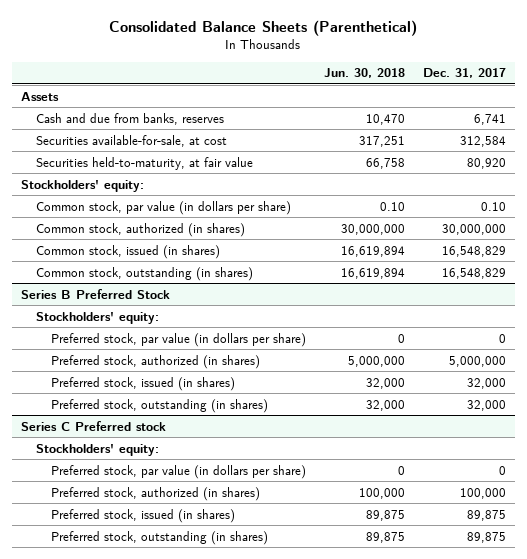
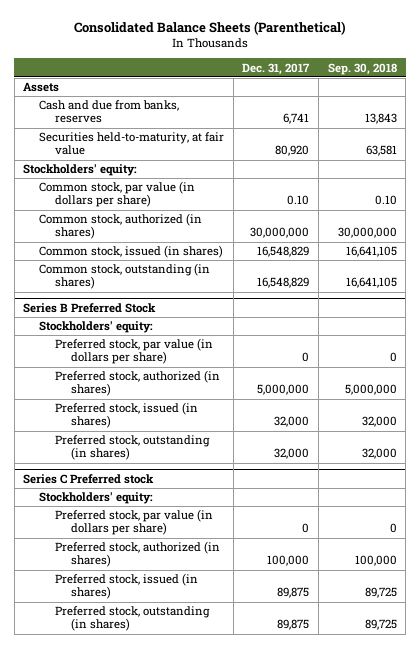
- | Jun. 30, 2018 | Dec. 31, 2017
+ | Dec. 31, 2017 | Sep. 30, 2018
- Securities available-for-sale, at cost | 317,251 | 312,584

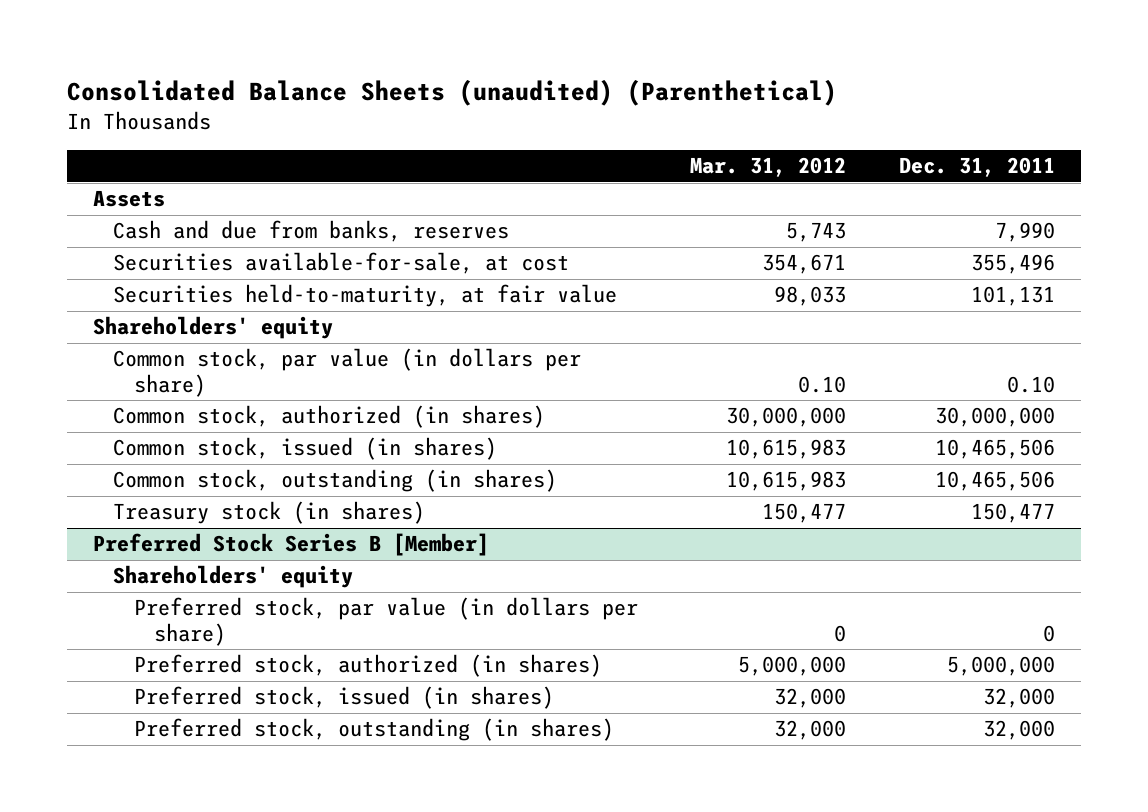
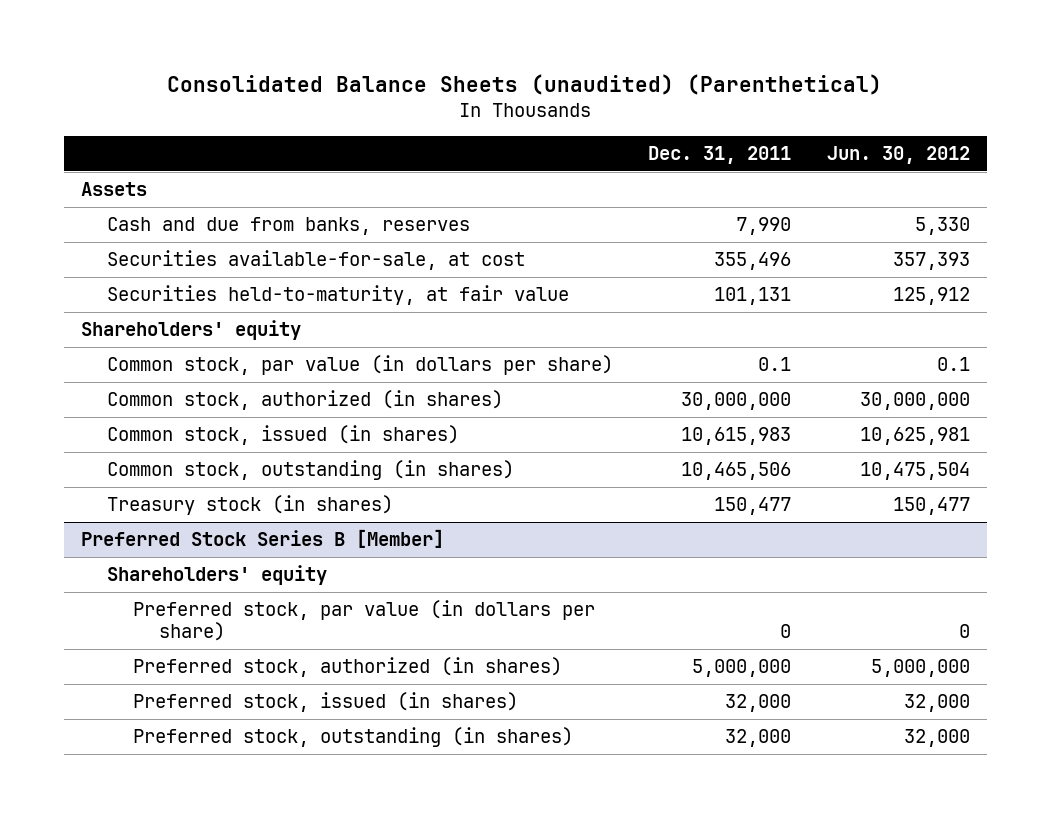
- | Mar. 31, 2012 | Dec. 31, 2011
+ | Dec. 31, 2011 | Jun. 30, 2012
- Common stock, par value (in dollars per share) | 0.10 | 0.10
+ Common stock, par value (in dollars per share) | 0.1 | 0.1
- Common stock, issued (in shares) | 10,615,983 | 10,465,506
+ Common stock, issued (in shares) | 10,615,983 | 10,625,981

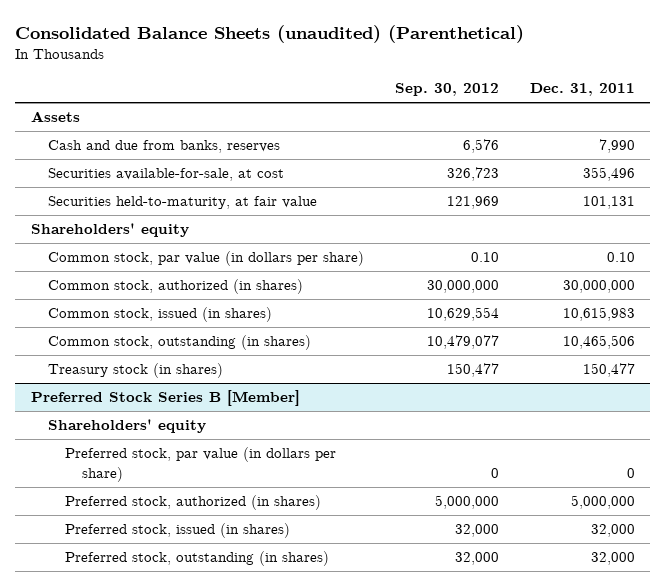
- | Dec. 31, 2011 | Jun. 30, 2012
+ | Sep. 30, 2012 | Dec. 31, 2011
- Common stock, par value (in dollars per share) | 0.1 | 0.1
+ Common stock, par value (in dollars per share) | 0.10 | 0.10

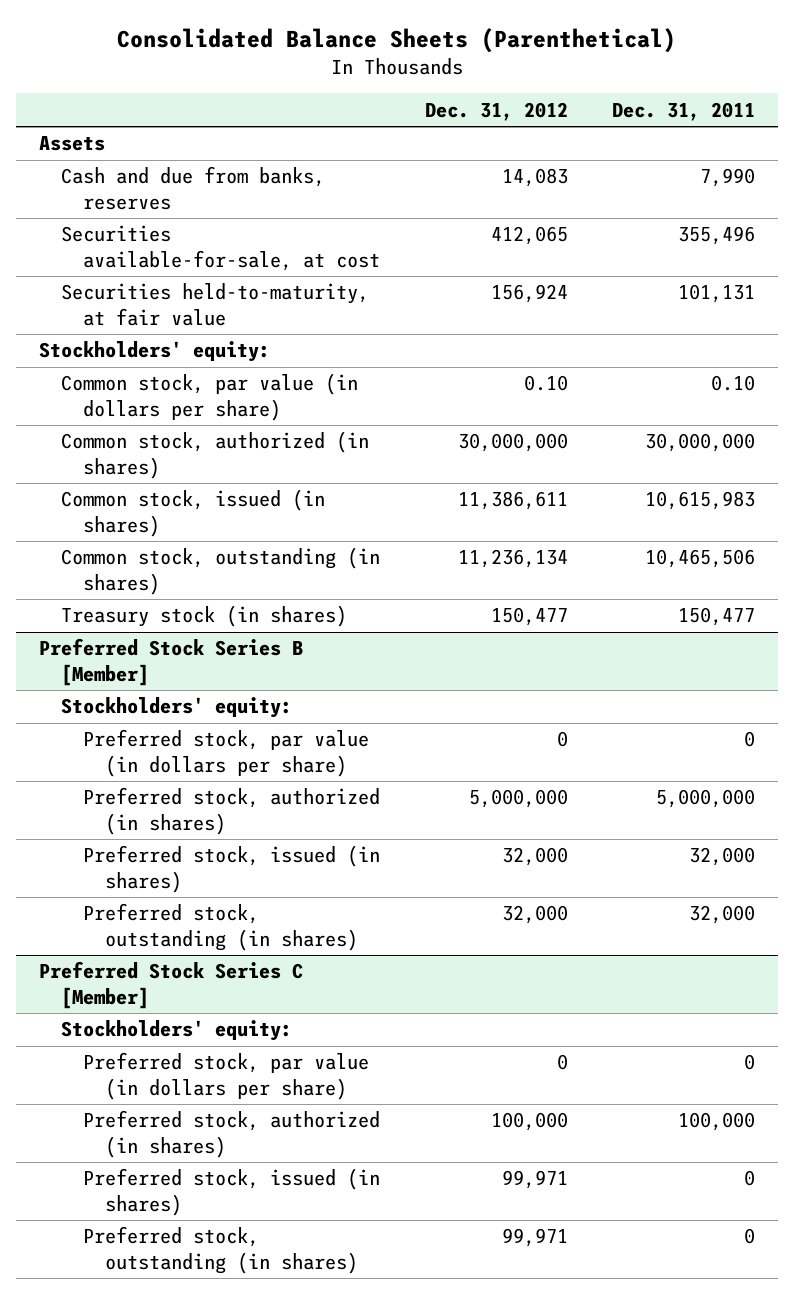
- Consolidated Balance Sheets (unaudited) (Parenthetical)
+ Consolidated Balance Sheets (Parenthetical)
- | Sep. 30, 2012 | Dec. 31, 2011
+ | Dec. 31, 2012 | Dec. 31, 2011
- Shareholders' equity
+ Stockholders' equity:
@ Preferred Stock Series B [Member]
- Shareholders' equity
+ Stockholders' equity:
+ Preferred Stock Series C [Member]
+ Stockholders' equity:
+ Preferred stock, par value (in dollars per share) | 0 | 0
+ Preferred stock, authorized (in shares) | 100,000 | 100,000
+ Preferred stock, issued (in shares) | 99,971 | 0
+ Preferred stock, outstanding (in shares) | 99,971 | 0

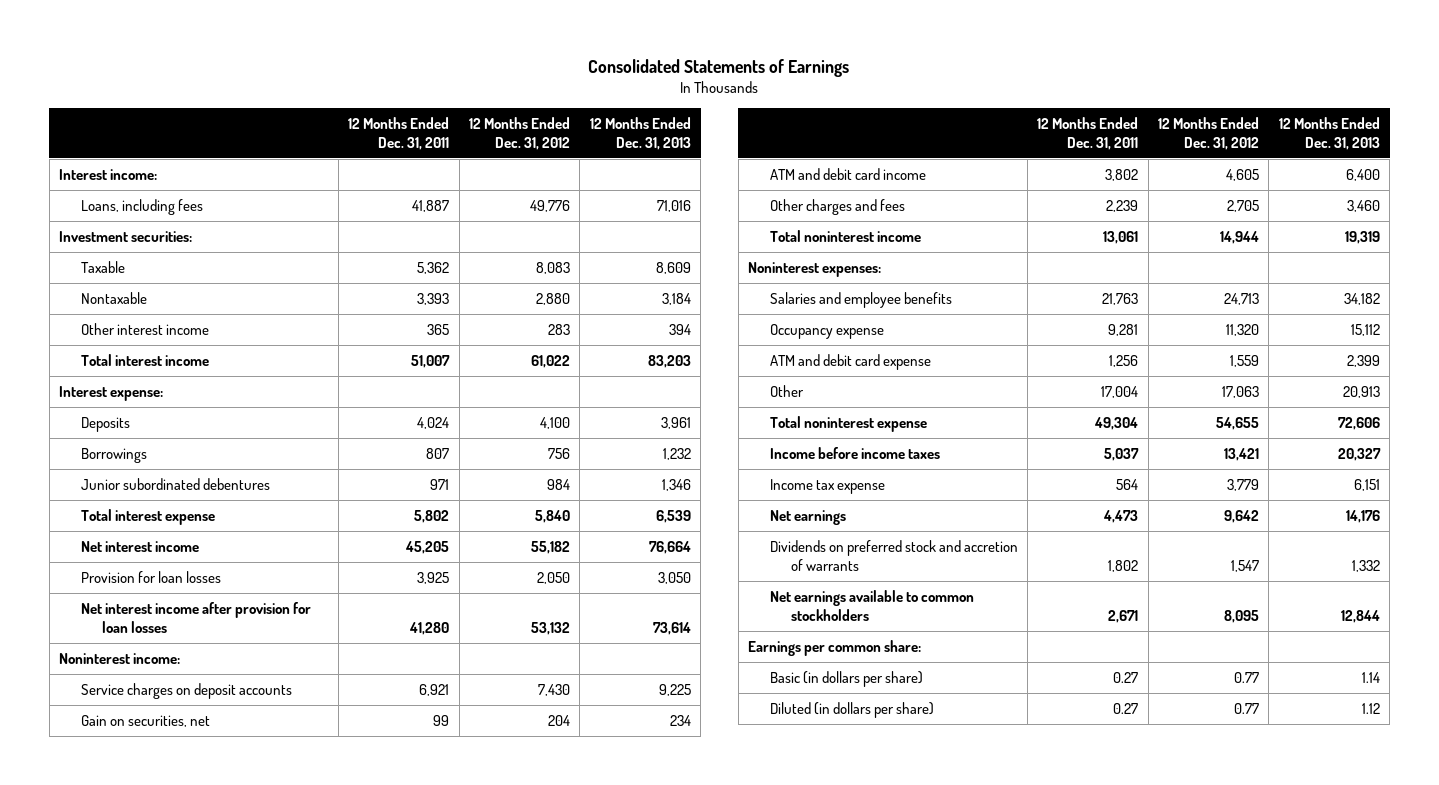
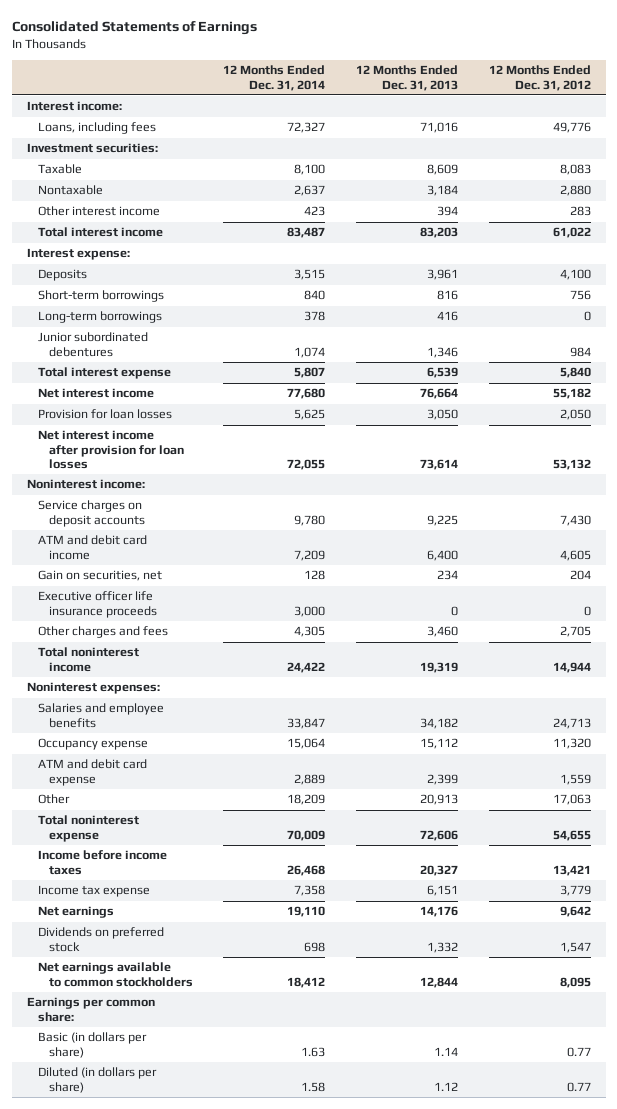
- | 12 Months Ended Dec. 31, 2011 | 12 Months Ended Dec. 31, 2012 | 12 Months Ended Dec. 31, 2013
+ | 12 Months Ended Dec. 31, 2014 | 12 Months Ended Dec. 31, 2013 | 12 Months Ended Dec. 31, 2012
- Borrowings | 807 | 756 | 1,232
+ Short-term borrowings | 840 | 816 | 756
+ Long-term borrowings | 378 | 416 | 0
moved down: Gain on securities, net | 128 | 234 | 204
+ Executive officer life insurance proceeds | 3,000 | 0 | 0
- Dividends on preferred stock and accretion of warrants | 1,802 | 1,547 | 1,332
+ Dividends on preferred stock | 698 | 1,332 | 1,547

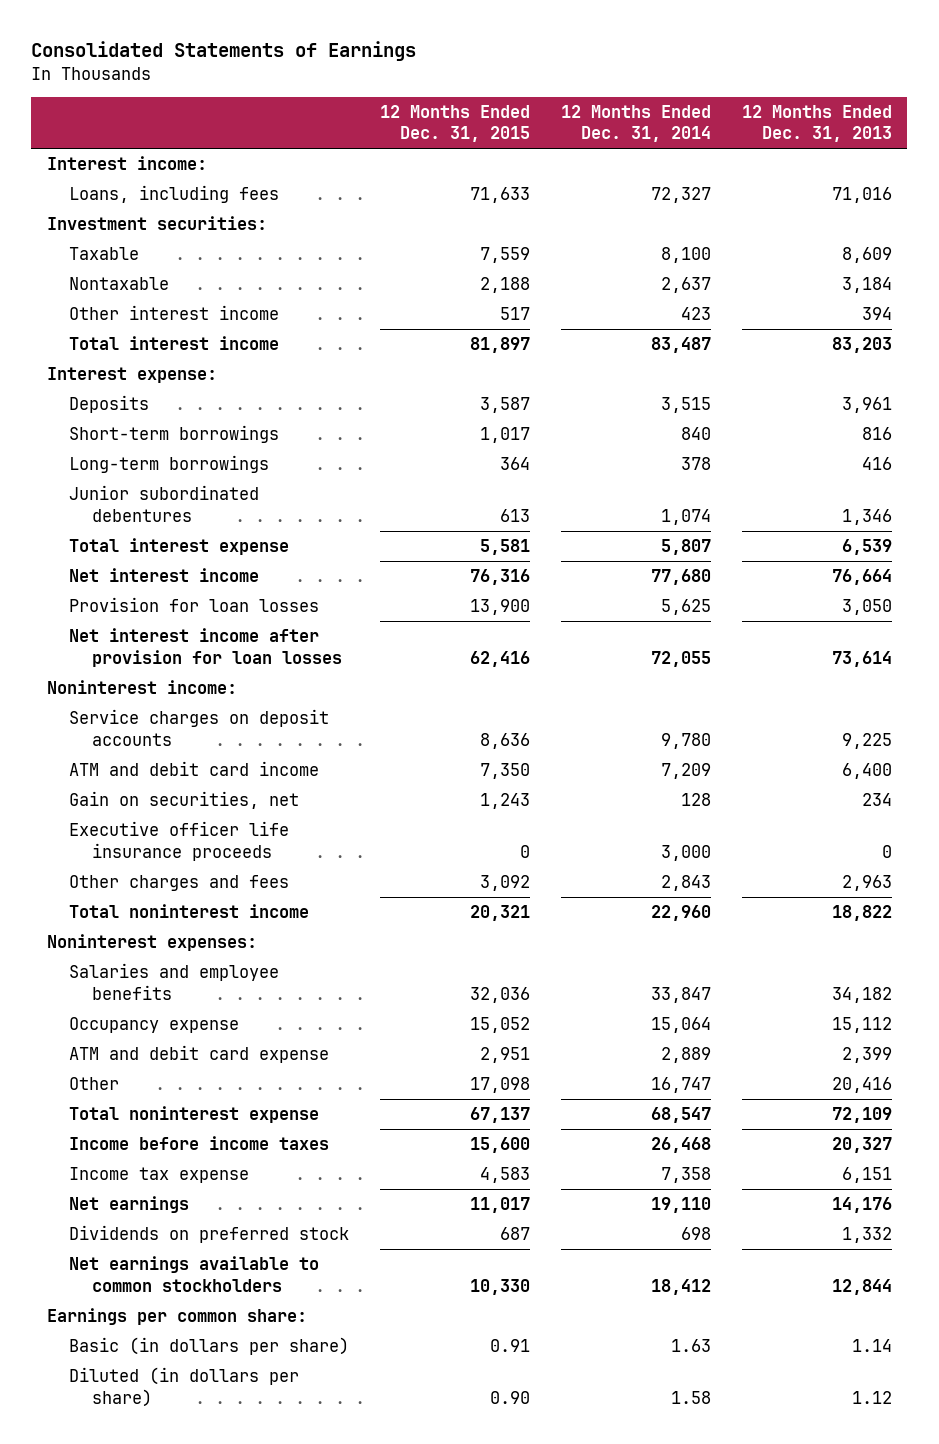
- | 12 Months Ended Dec. 31, 2014 | 12 Months Ended Dec. 31, 2013 | 12 Months Ended Dec. 31, 2012
+ | 12 Months Ended Dec. 31, 2015 | 12 Months Ended Dec. 31, 2014 | 12 Months Ended Dec. 31, 2013
- Other charges and fees | 4,305 | 3,460 | 2,705
- Total noninterest income | 24,422 | 19,319 | 14,944
+ Other charges and fees | 3,092 | 2,843 | 2,963
+ Total noninterest income | 20,321 | 22,960 | 18,822
- Other | 18,209 | 20,913 | 17,063
- Total noninterest expense | 70,009 | 72,606 | 54,655
+ Other | 17,098 | 16,747 | 20,416
+ Total noninterest expense | 67,137 | 68,547 | 72,109

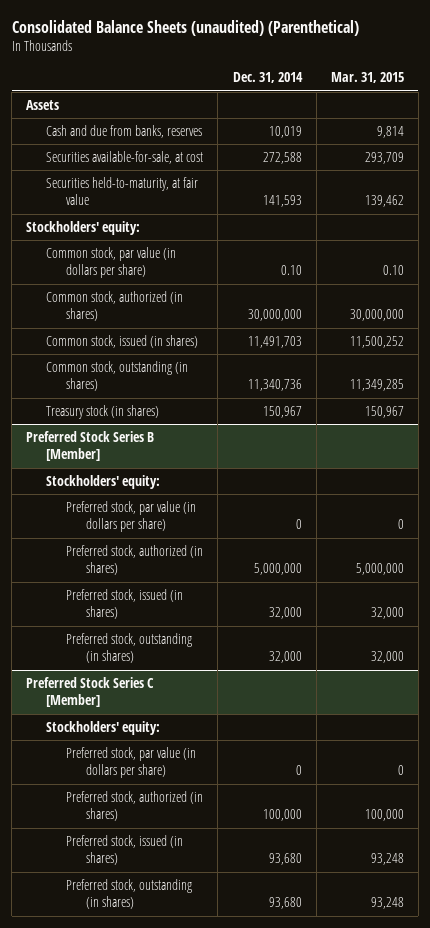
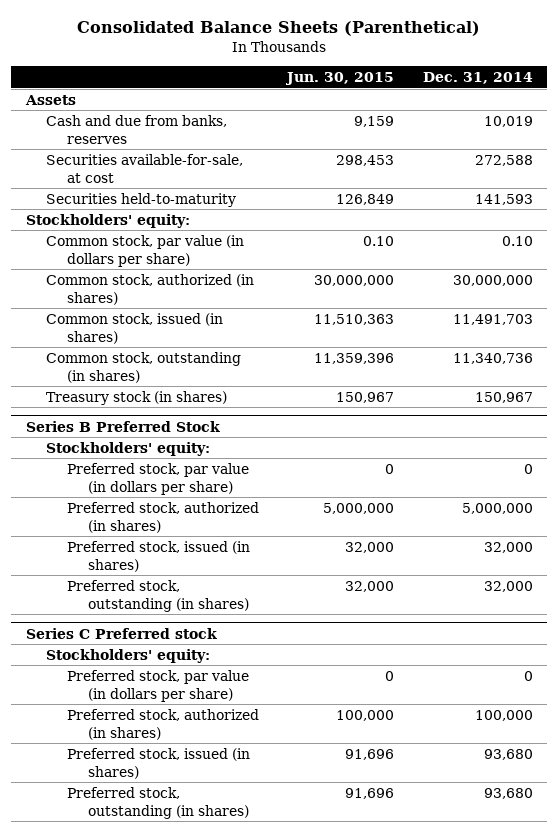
- Consolidated Balance Sheets (unaudited) (Parenthetical)
+ Consolidated Balance Sheets (Parenthetical)
- | Dec. 31, 2014 | Mar. 31, 2015
+ | Jun. 30, 2015 | Dec. 31, 2014
- Securities held-to-maturity, at fair value | 141,593 | 139,462
+ Securities held-to-maturity | 126,849 | 141,593
- Preferred Stock Series B [Member]
+ Series B Preferred Stock
- Preferred Stock Series C [Member]
+ Series C Preferred stock

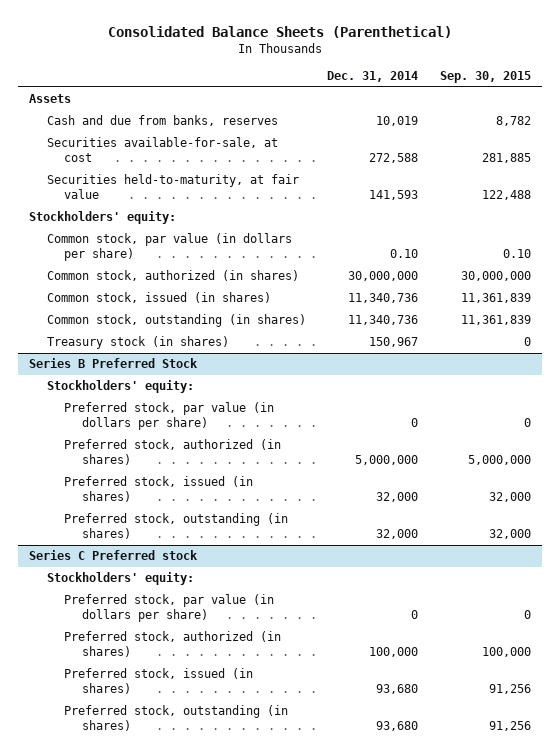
- | Jun. 30, 2015 | Dec. 31, 2014
+ | Dec. 31, 2014 | Sep. 30, 2015
- Securities held-to-maturity | 126,849 | 141,593
+ Securities held-to-maturity, at fair value | 141,593 | 122,488
- Common stock, issued (in shares) | 11,510,363 | 11,491,703
+ Common stock, issued (in shares) | 11,340,736 | 11,361,839

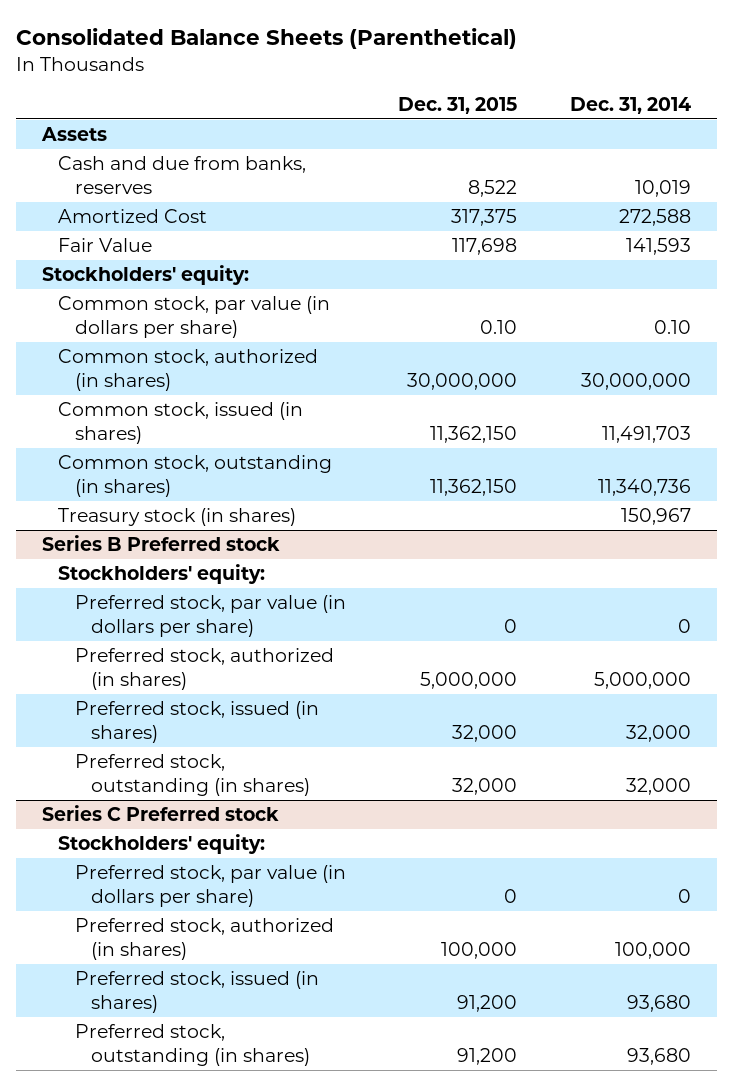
- | Dec. 31, 2014 | Sep. 30, 2015
+ | Dec. 31, 2015 | Dec. 31, 2014
- Securities available-for-sale, at cost | 272,588 | 281,885
- Securities held-to-maturity, at fair value | 141,593 | 122,488
+ Amortized Cost | 317,375 | 272,588
+ Fair Value | 117,698 | 141,593
- Common stock, issued (in shares) | 11,340,736 | 11,361,839
+ Common stock, issued (in shares) | 11,362,150 | 11,491,703
- Series B Preferred Stock
+ Series B Preferred stock

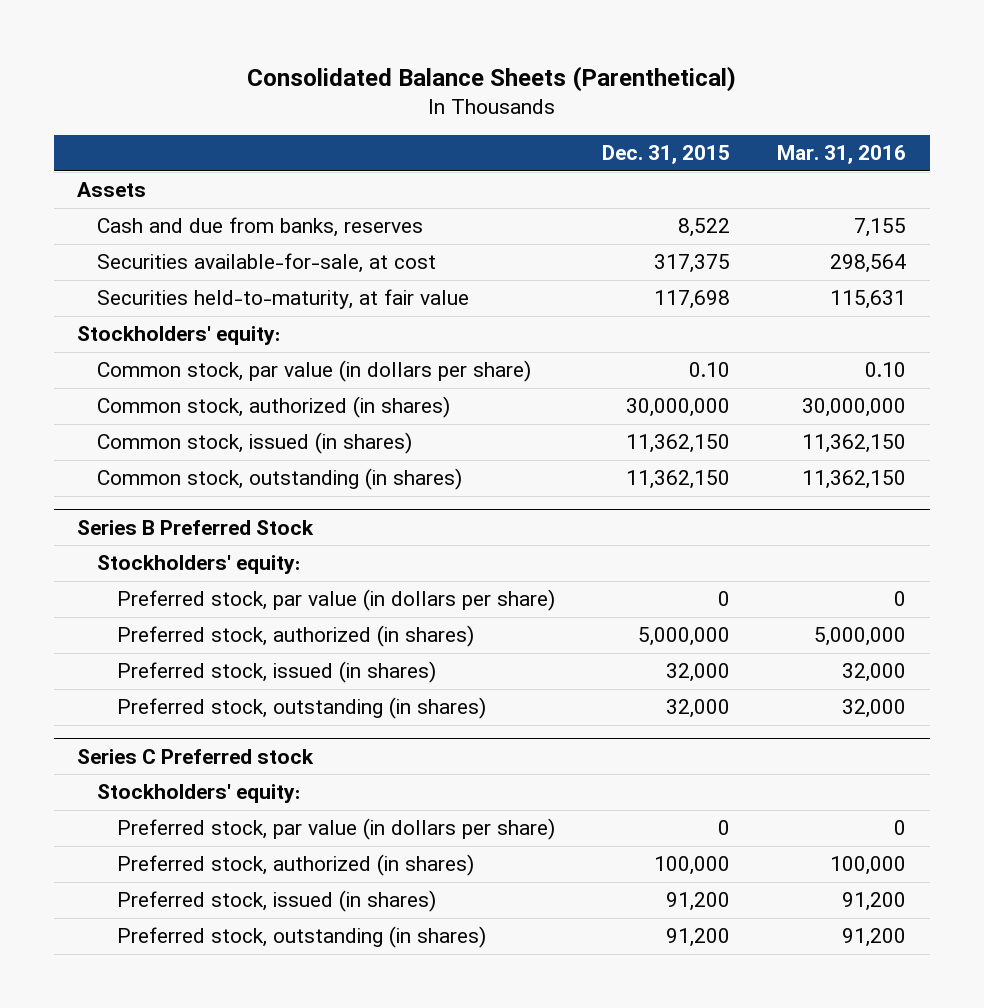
- | Dec. 31, 2015 | Dec. 31, 2014
+ | Dec. 31, 2015 | Mar. 31, 2016
- Amortized Cost | 317,375 | 272,588
- Fair Value | 117,698 | 141,593
+ Securities available-for-sale, at cost | 317,375 | 298,564
+ Securities held-to-maturity, at fair value | 117,698 | 115,631
- Treasury stock (in shares) | | 150,967
- Series B Preferred stock
+ Series B Preferred Stock

